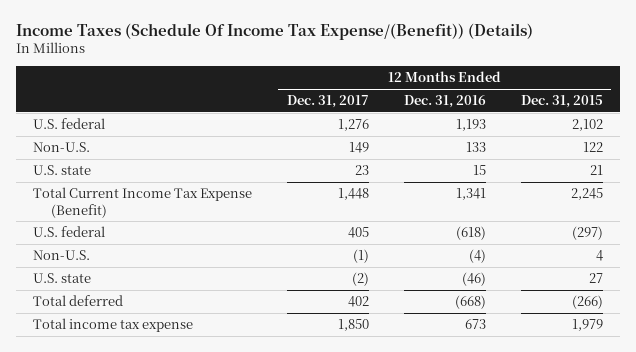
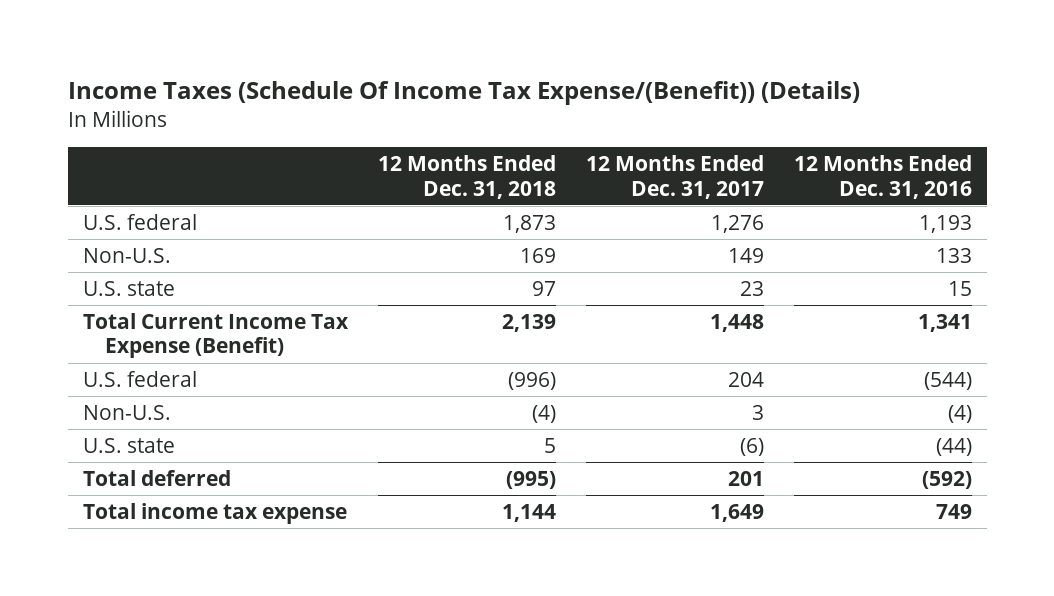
- | 12 Months Ended Dec. 31, 2017 | 12 Months Ended Dec. 31, 2016 | 12 Months Ended Dec. 31, 2015
+ | 12 Months Ended Dec. 31, 2018 | 12 Months Ended Dec. 31, 2017 | 12 Months Ended Dec. 31, 2016
- U.S. federal | 405 | (618) | (297)
- Non-U.S. | (1) | (4) | 4
- U.S. state | (2) | (46) | 27
- Total deferred | 402 | (668) | (266)
- Total income tax expense | 1,850 | 673 | 1,979
+ U.S. federal | (996) | 204 | (544)
+ Non-U.S. | (4) | 3 | (4)
+ U.S. state | 5 | (6) | (44)
+ Total deferred | (995) | 201 | (592)
+ Total income tax expense | 1,144 | 1,649 | 749

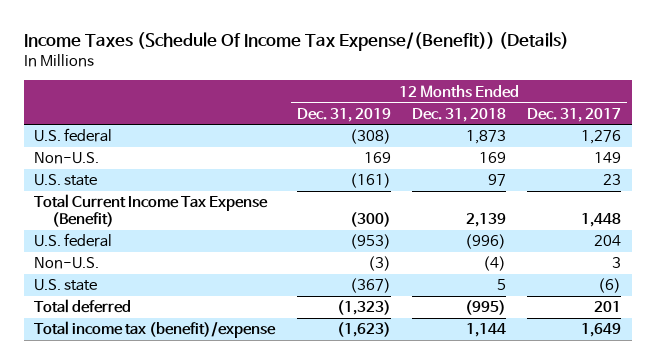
- | 12 Months Ended Dec. 31, 2018 | 12 Months Ended Dec. 31, 2017 | 12 Months Ended Dec. 31, 2016
+ | 12 Months Ended Dec. 31, 2019 | 12 Months Ended Dec. 31, 2018 | 12 Months Ended Dec. 31, 2017
- Total income tax expense | 1,144 | 1,649 | 749
+ Total income tax (benefit)/expense | (1,623) | 1,144 | 1,649

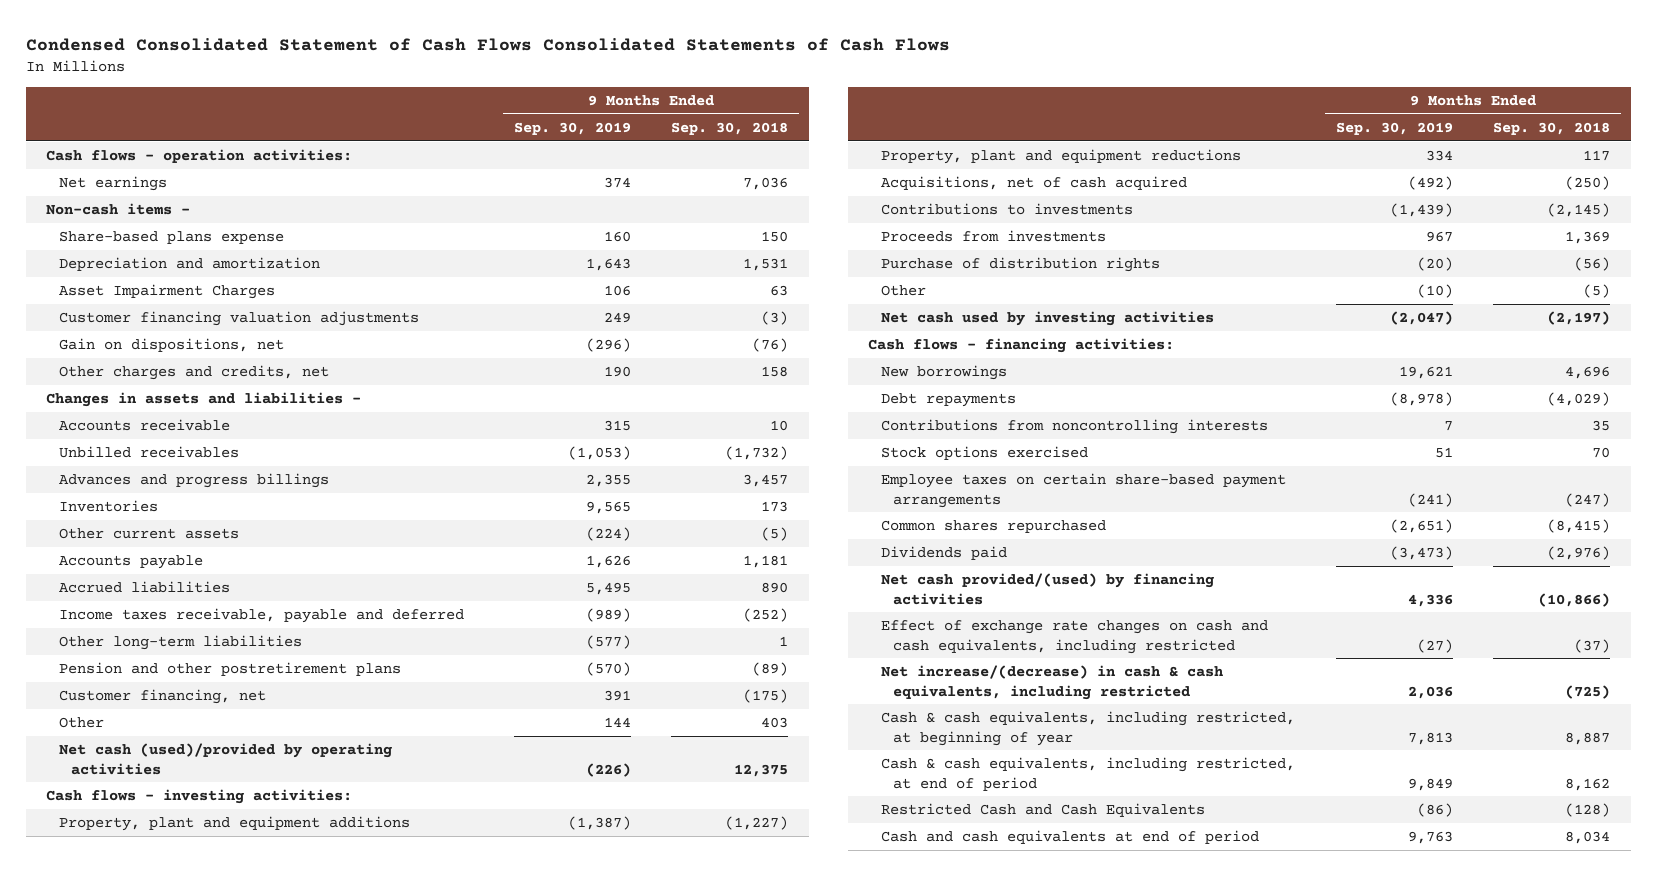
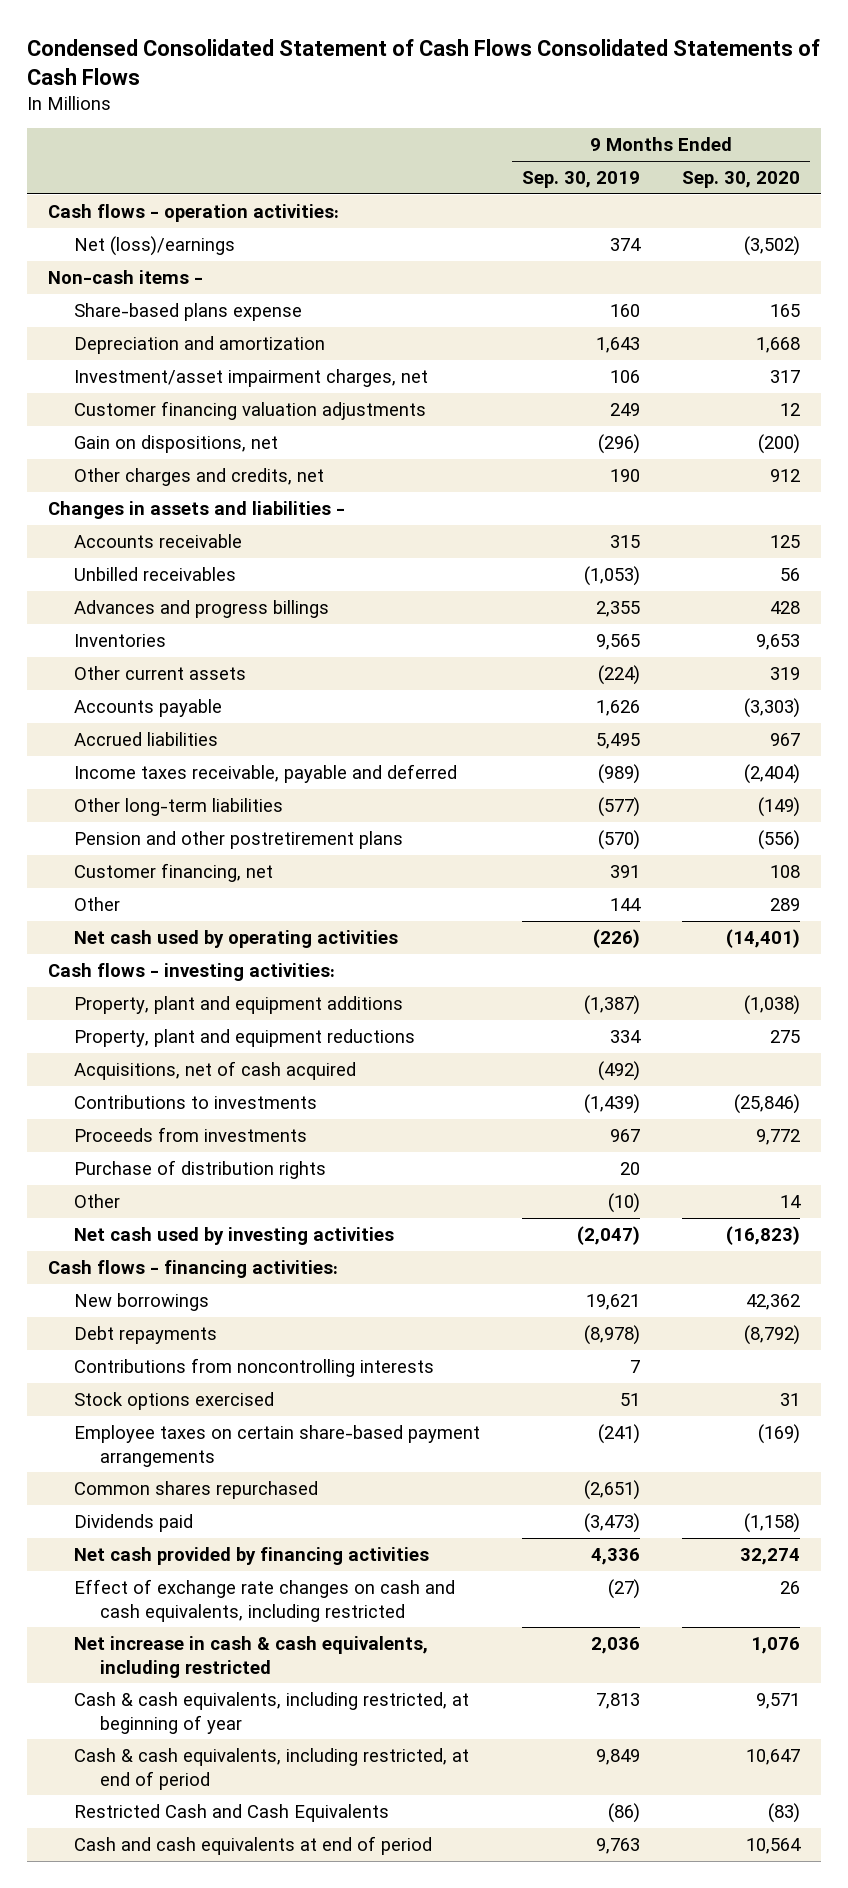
- | 9 Months Ended Sep. 30, 2019 | 9 Months Ended Sep. 30, 2018
+ | 9 Months Ended Sep. 30, 2019 | 9 Months Ended Sep. 30, 2020
- Net earnings | 374 | 7,036
+ Net (loss)/earnings | 374 | (3,502)
- Asset Impairment Charges | 106 | 63
+ Investment/asset impairment charges, net | 106 | 317
- Net cash (used)/provided by operating activities | (226) | 12,375
+ Net cash used by operating activities | (226) | (14,401)
- Purchase of distribution rights | (20) | (56)
+ Purchase of distribution rights | 20 |
- Net cash provided/(used) by financing activities | 4,336 | (10,866)
+ Net cash provided by financing activities | 4,336 | 32,274
- Net increase/(decrease) in cash & cash equivalents, including restricted | 2,036 | (725)
+ Net increase in cash & cash equivalents, including restricted | 2,036 | 1,076

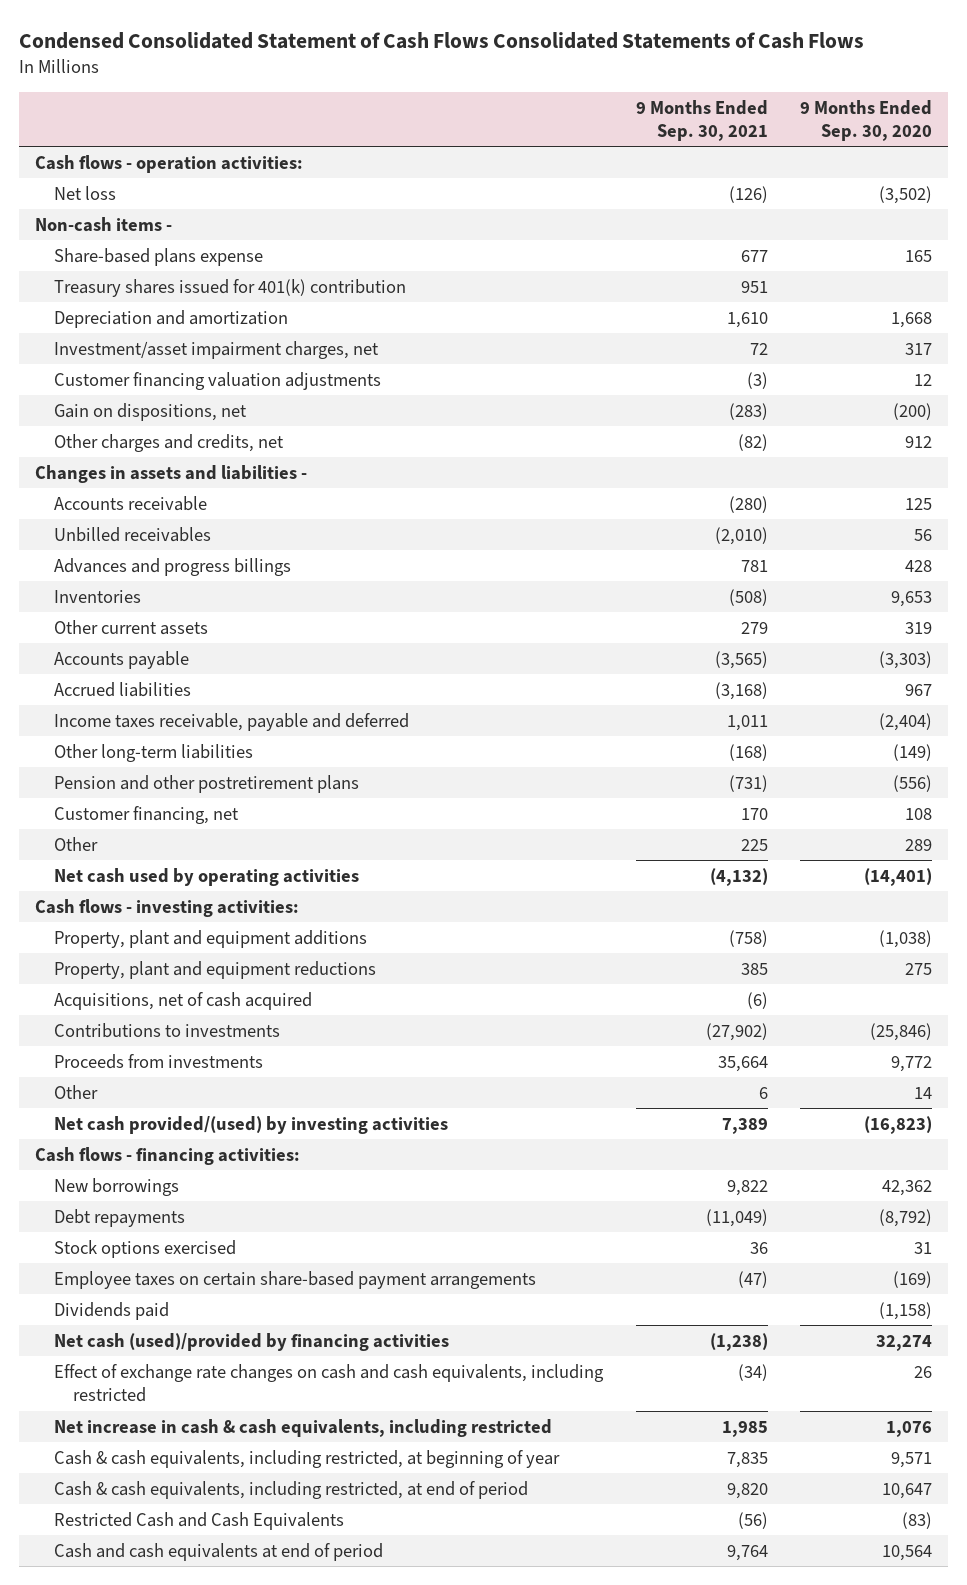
- | 9 Months Ended Sep. 30, 2019 | 9 Months Ended Sep. 30, 2020
+ | 9 Months Ended Sep. 30, 2021 | 9 Months Ended Sep. 30, 2020
- Net (loss)/earnings | 374 | (3,502)
+ Net loss | (126) | (3,502)
+ Treasury shares issued for 401(k) contribution | 951 |
- Purchase of distribution rights | 20 |
- Net cash used by investing activities | (2,047) | (16,823)
+ Net cash provided/(used) by investing activities | 7,389 | (16,823)
- Contributions from noncontrolling interests | 7 |
- Common shares repurchased | (2,651) |
- Net cash provided by financing activities | 4,336 | 32,274
+ Net cash (used)/provided by financing activities | (1,238) | 32,274

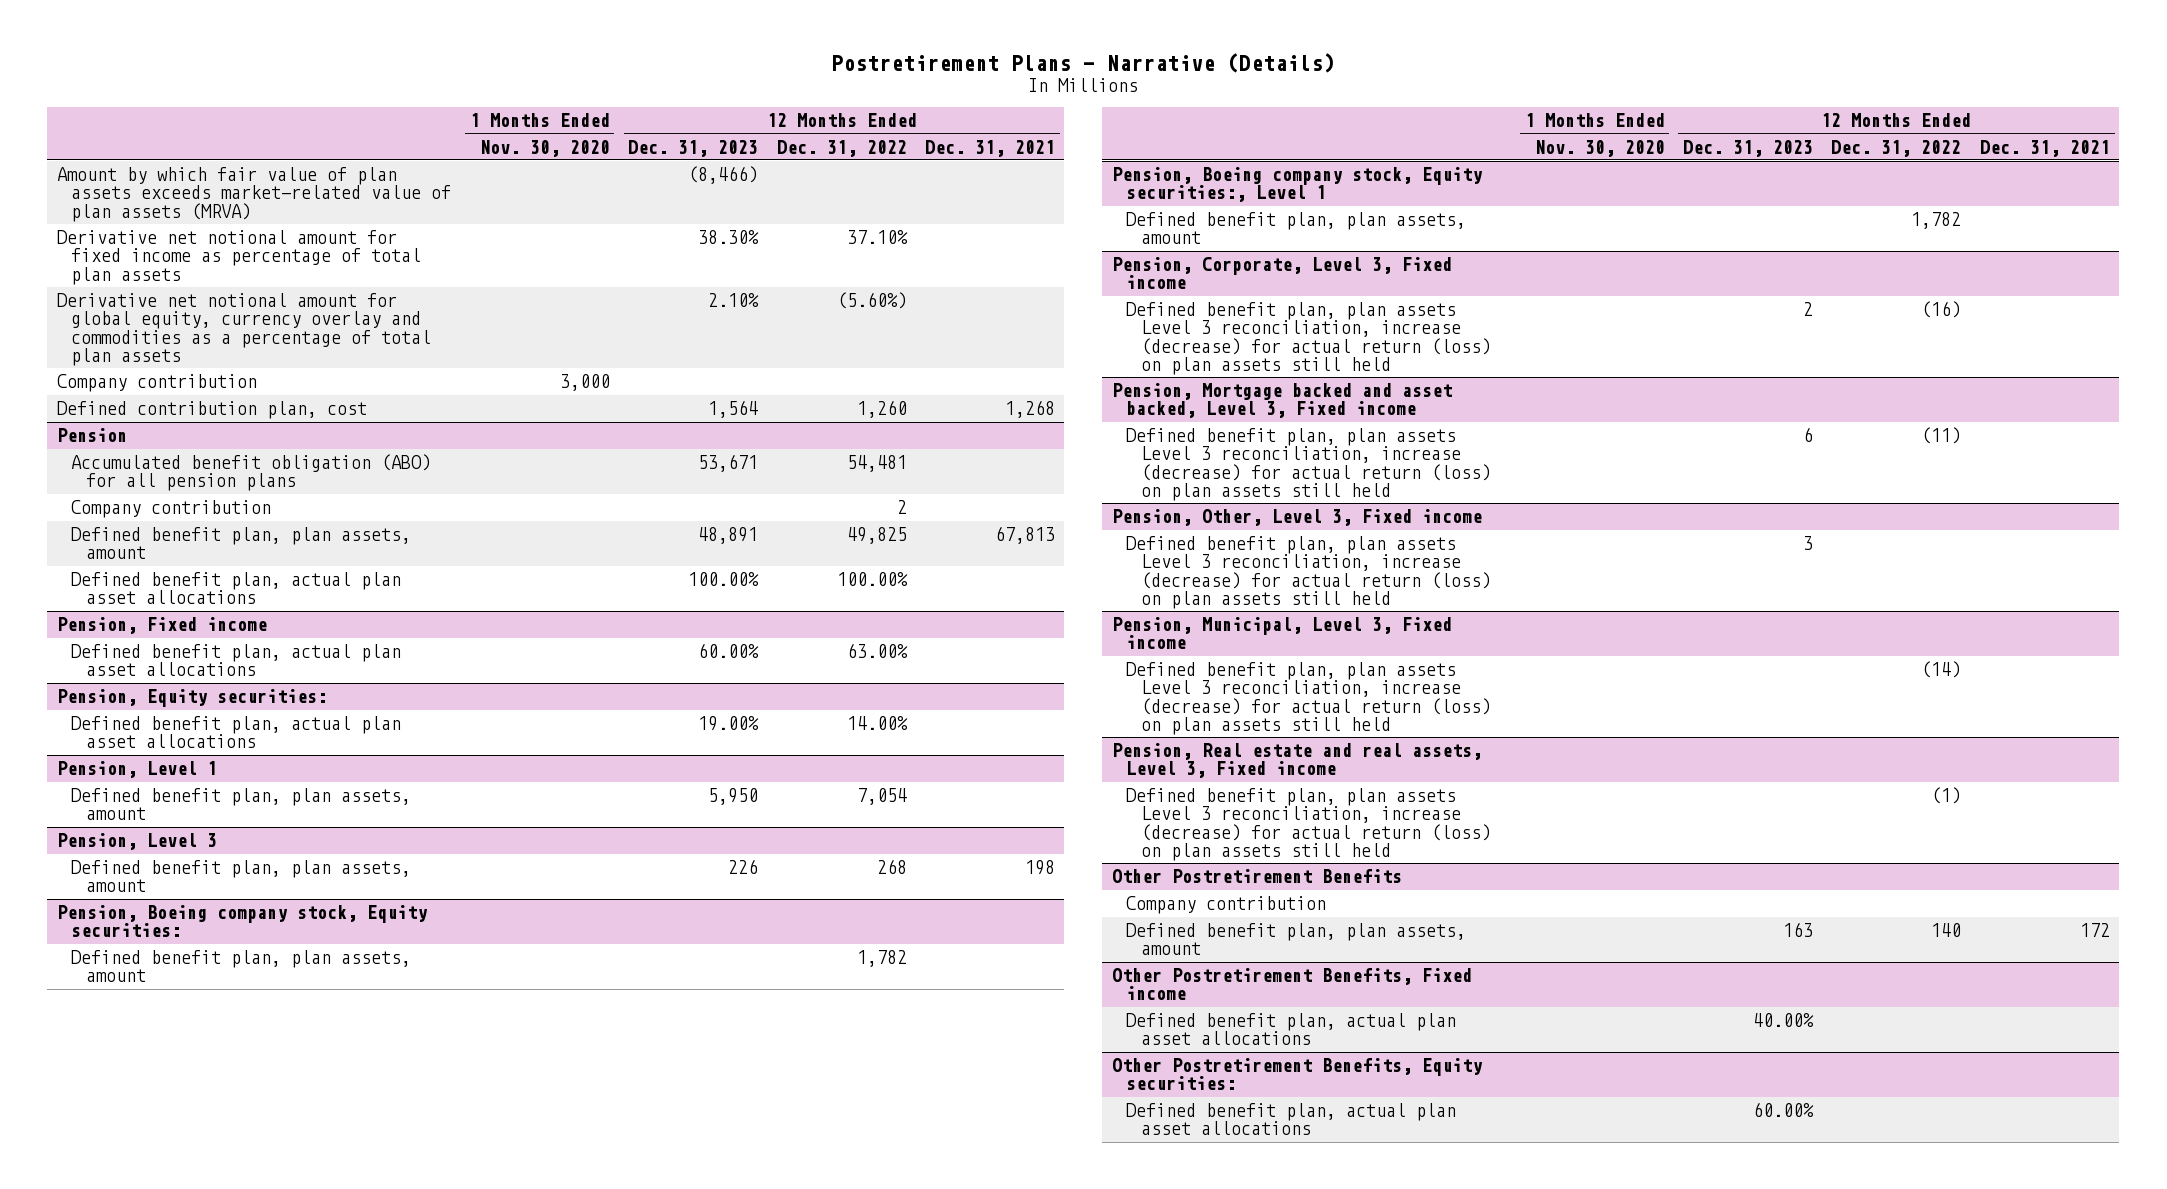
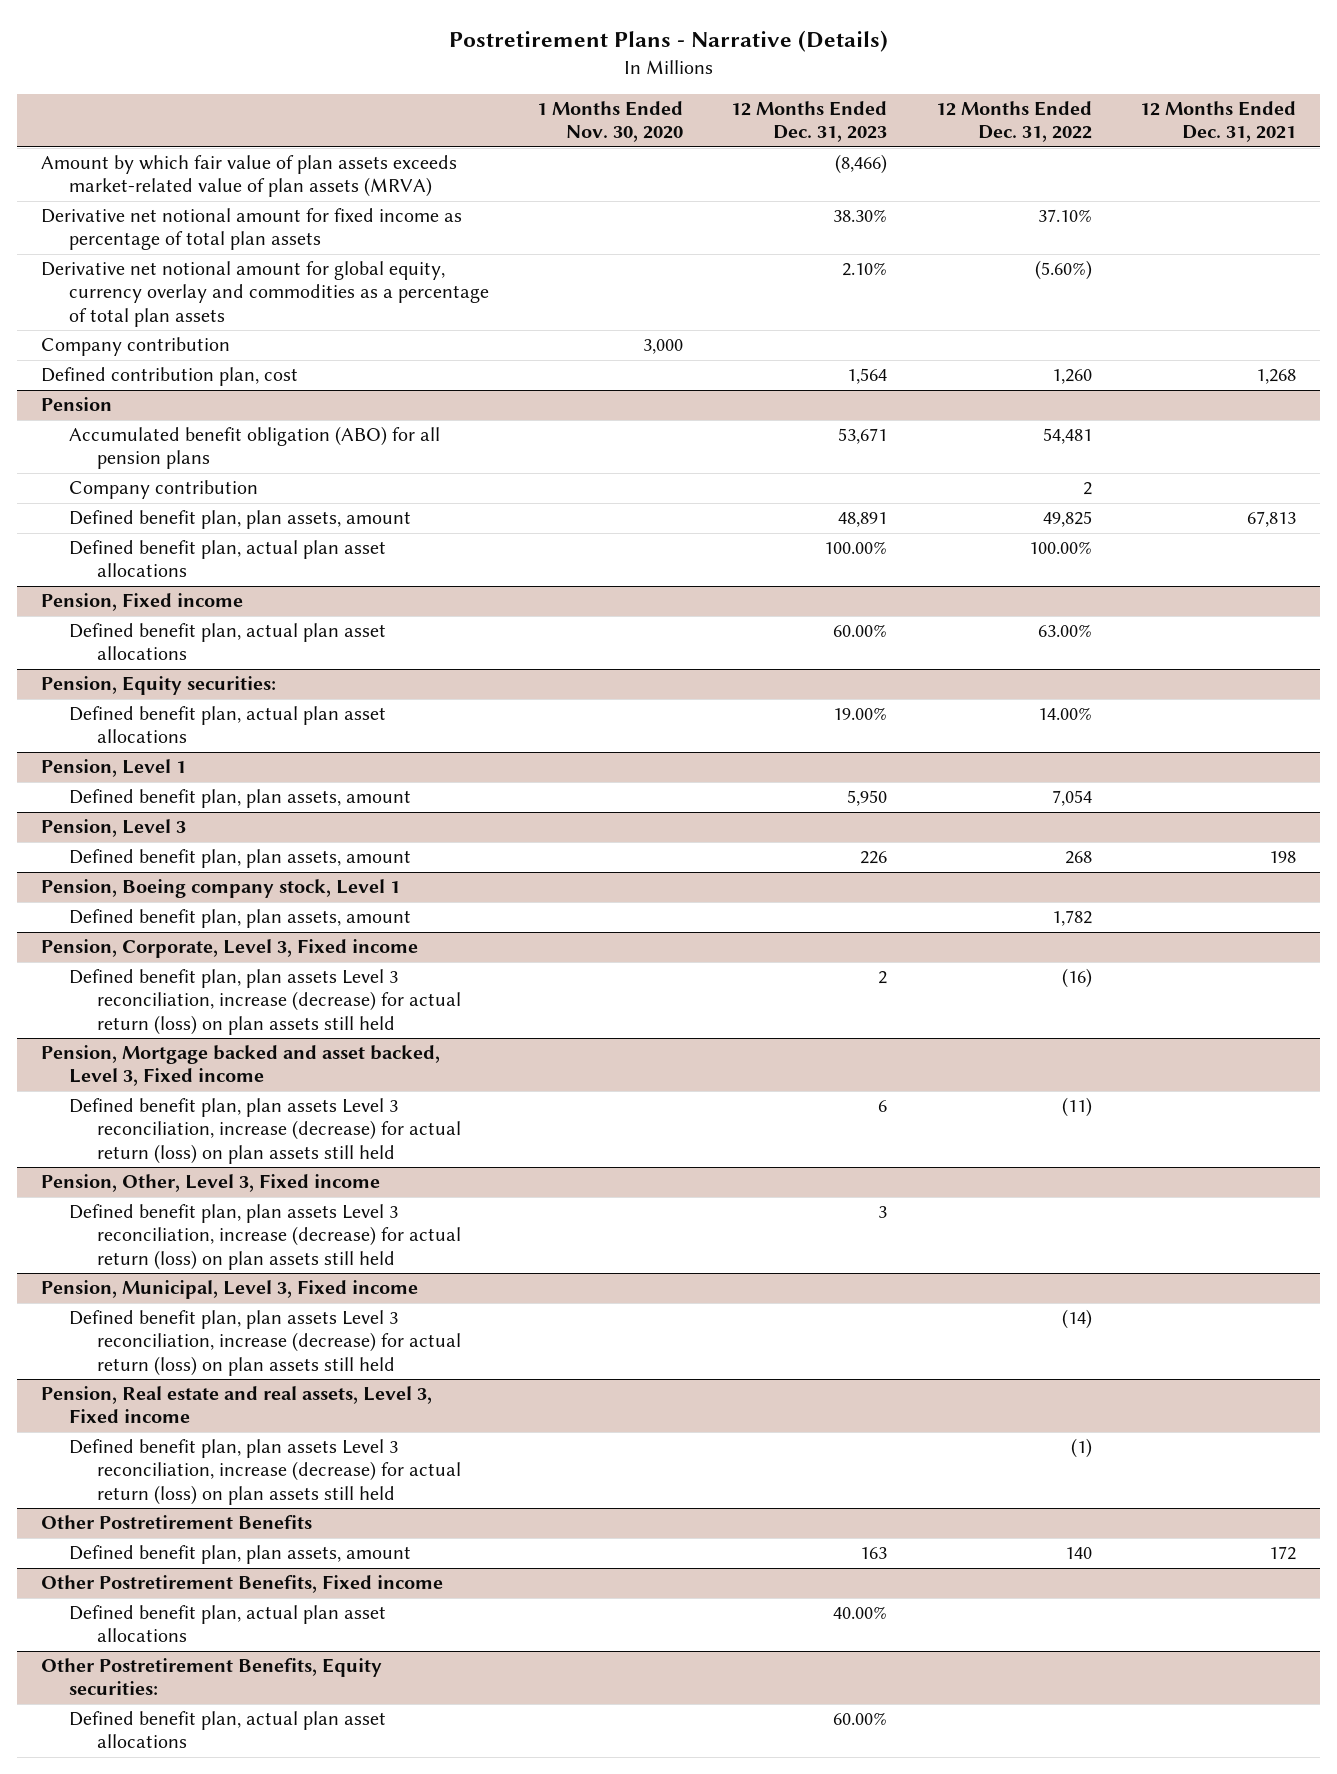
- Pension, Boeing company stock, Equity securities:
- Defined benefit plan, plan assets, amount | | | 1,782 |
- Pension, Boeing company stock, Equity securities:, Level 1
+ Pension, Boeing company stock, Level 1
@ Other Postretirement Benefits
- Company contribution

